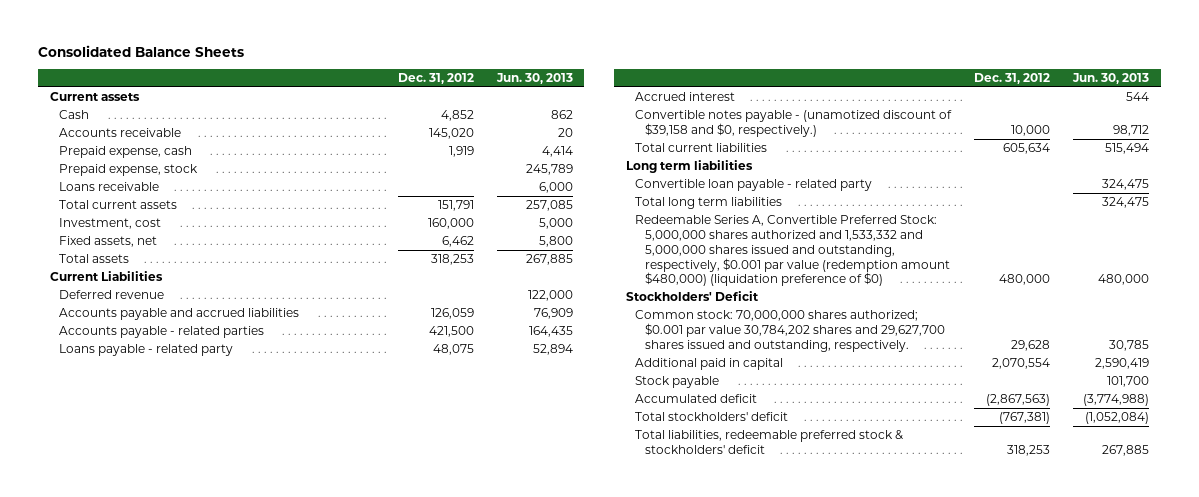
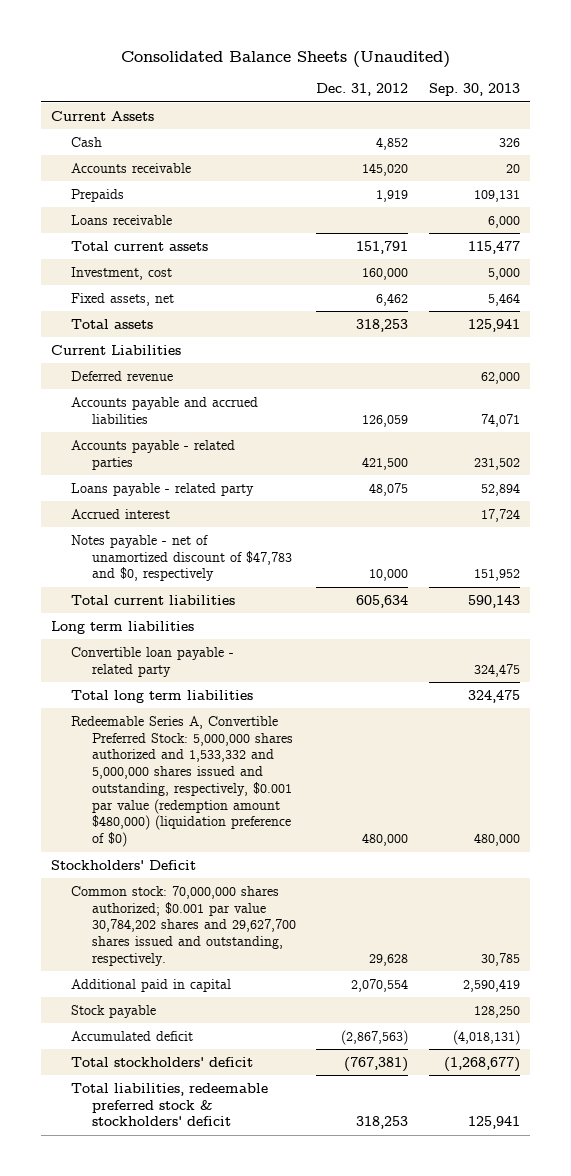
- Consolidated Balance Sheets
+ Consolidated Balance Sheets (Unaudited)
- | Dec. 31, 2012 | Jun. 30, 2013
+ | Dec. 31, 2012 | Sep. 30, 2013
- Current assets
+ Current Assets
- Prepaid expense, cash | 1,919 | 4,414
- Prepaid expense, stock | | 245,789
+ Prepaids | 1,919 | 109,131
- Convertible notes payable - (unamotized discount of $39,158 and $0, respectively.) | 10,000 | 98,712
+ Notes payable - net of unamortized discount of $47,783 and $0, respectively | 10,000 | 151,952

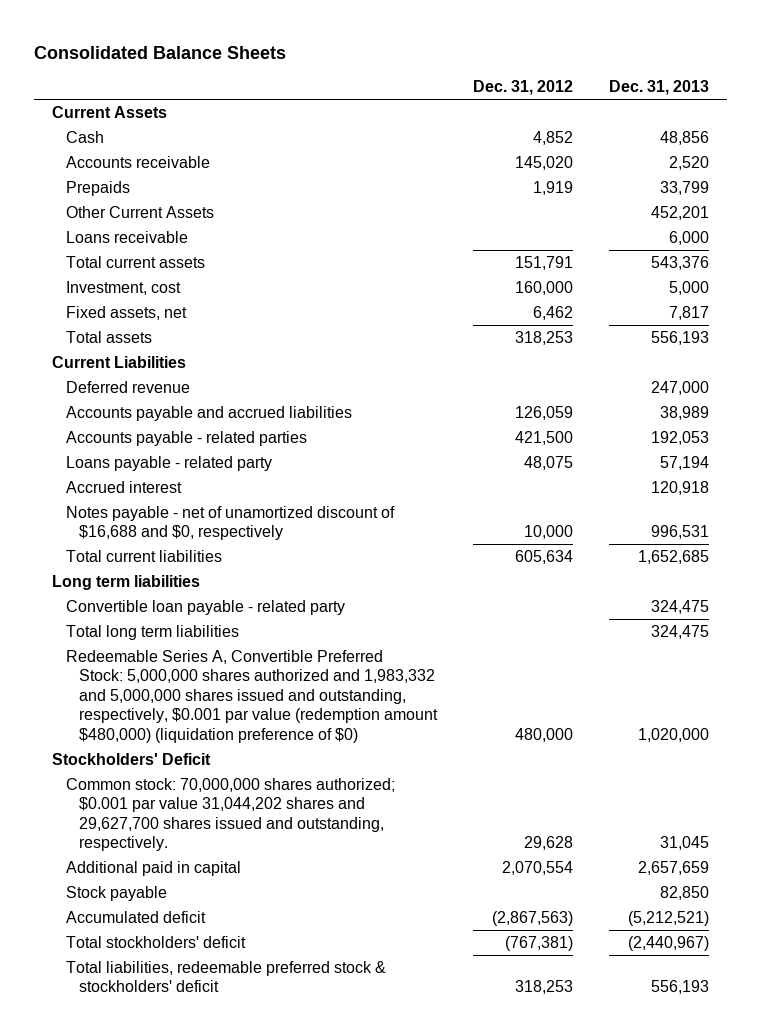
- Consolidated Balance Sheets (Unaudited)
+ Consolidated Balance Sheets
- | Dec. 31, 2012 | Sep. 30, 2013
+ | Dec. 31, 2012 | Dec. 31, 2013
+ Other Current Assets | | 452,201
- Notes payable - net of unamortized discount of $47,783 and $0, respectively | 10,000 | 151,952
+ Notes payable - net of unamortized discount of $16,688 and $0, respectively | 10,000 | 996,531
- Redeemable Series A, Convertible Preferred Stock: 5,000,000 shares authorized and 1,533,332 and 5,000,000 shares issued and outstanding, respectively, $0.001 par value (redemption amount $480,000) (liquidation preference of $0) | 480,000 | 480,000
+ Redeemable Series A, Convertible Preferred Stock: 5,000,000 shares authorized and 1,983,332 and 5,000,000 shares issued and outstanding, respectively, $0.001 par value (redemption amount $480,000) (liquidation preference of $0) | 480,000 | 1,020,000
- Common stock: 70,000,000 shares authorized; $0.001 par value 30,784,202 shares and 29,627,700 shares issued and outstanding, respectively. | 29,628 | 30,785
+ Common stock: 70,000,000 shares authorized; $0.001 par value 31,044,202 shares and 29,627,700 shares issued and outstanding, respectively. | 29,628 | 31,045

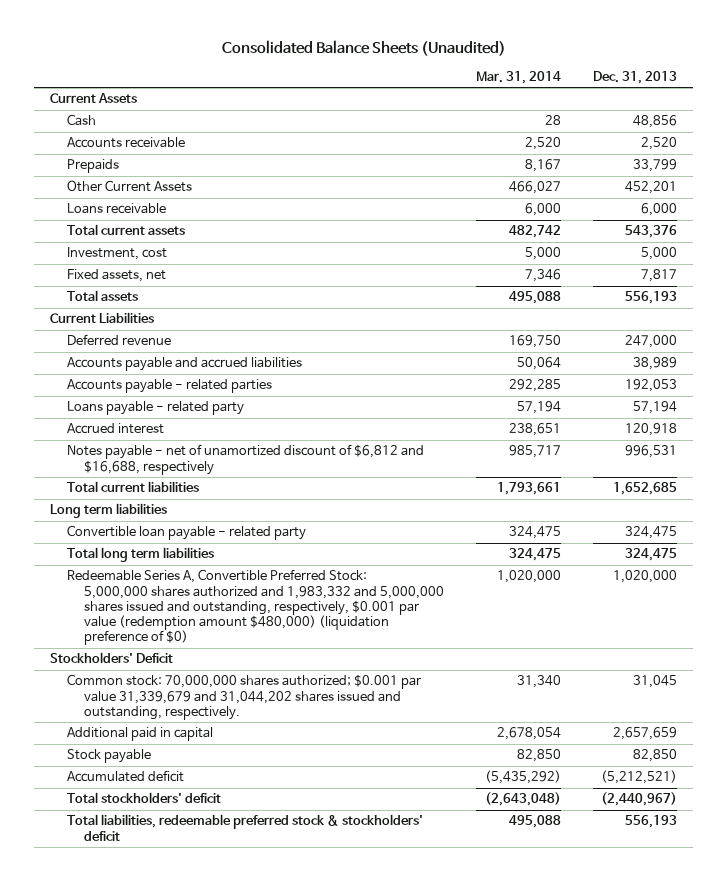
- Consolidated Balance Sheets
+ Consolidated Balance Sheets (Unaudited)
- | Dec. 31, 2012 | Dec. 31, 2013
+ | Mar. 31, 2014 | Dec. 31, 2013
- Notes payable - net of unamortized discount of $16,688 and $0, respectively | 10,000 | 996,531
+ Notes payable - net of unamortized discount of $6,812 and $16,688, respectively | 985,717 | 996,531
- Common stock: 70,000,000 shares authorized; $0.001 par value 31,044,202 shares and 29,627,700 shares issued and outstanding, respectively. | 29,628 | 31,045
+ Common stock: 70,000,000 shares authorized; $0.001 par value 31,339,679 and 31,044,202 shares issued and outstanding, respectively. | 31,340 | 31,045

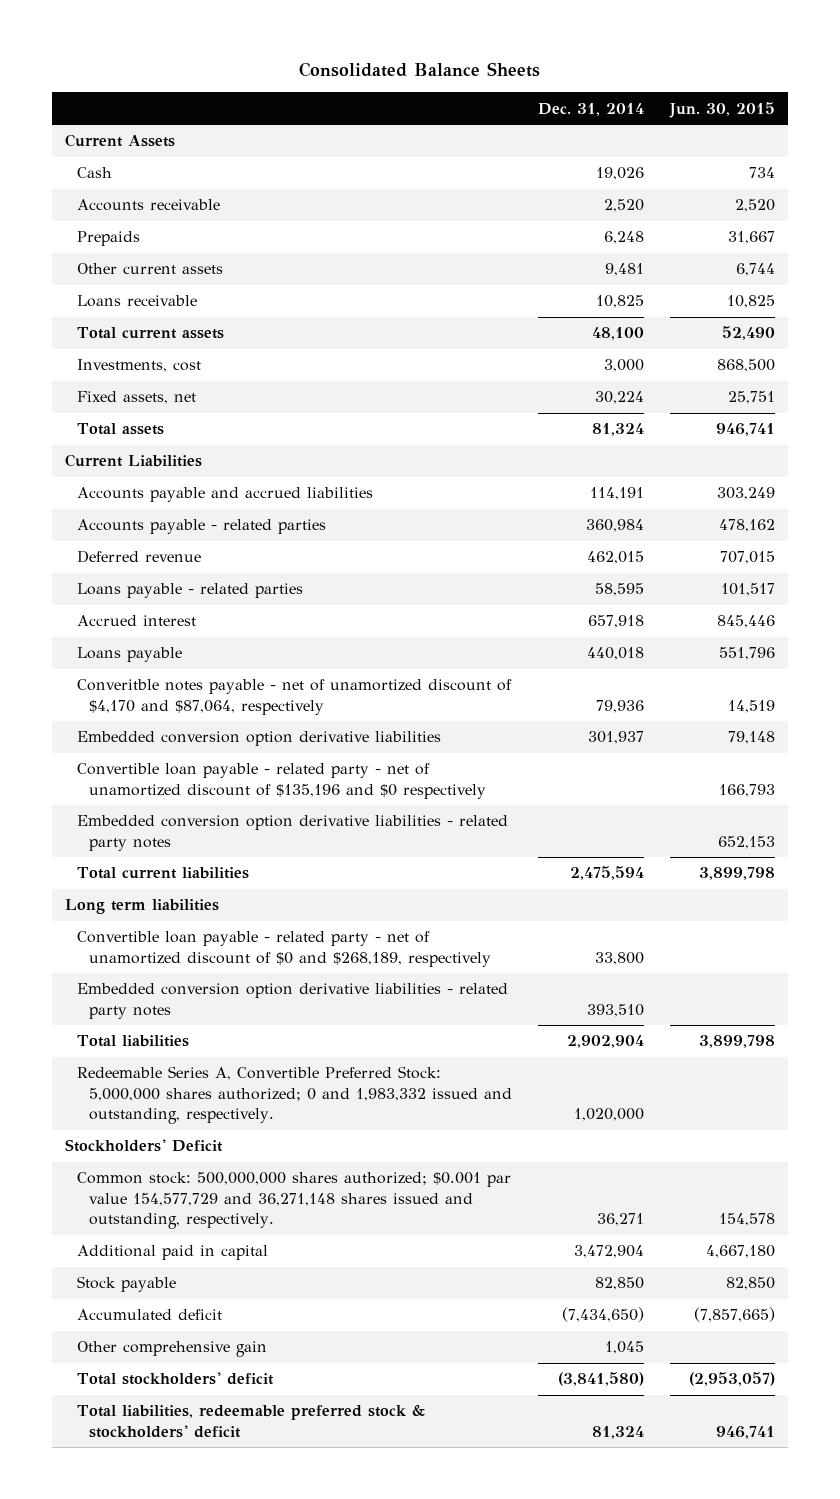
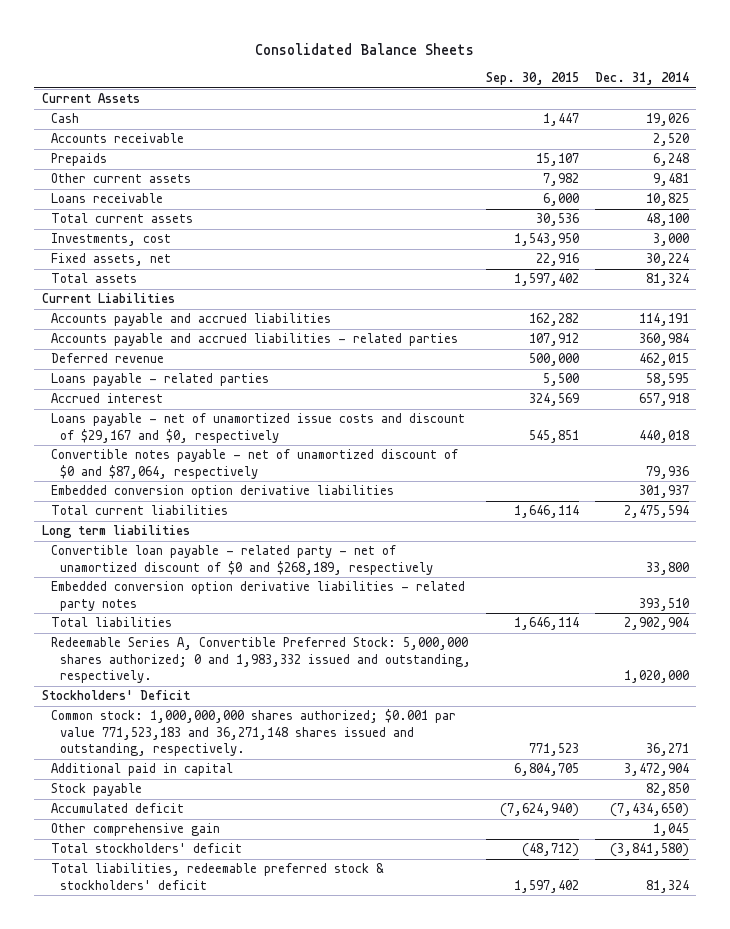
- | Dec. 31, 2014 | Jun. 30, 2015
+ | Sep. 30, 2015 | Dec. 31, 2014
- Accounts payable - related parties | 360,984 | 478,162
+ Accounts payable and accrued liabilities - related parties | 107,912 | 360,984
- Loans payable | 440,018 | 551,796
- Converitble notes payable - net of unamortized discount of $4,170 and $87,064, respectively | 79,936 | 14,519
+ Loans payable - net of unamortized issue costs and discount of $29,167 and $0, respectively | 545,851 | 440,018
+ Convertible notes payable - net of unamortized discount of $0 and $87,064, respectively | | 79,936
- Convertible loan payable - related party - net of unamortized discount of $135,196 and $0 respectively | | 166,793
- Embedded conversion option derivative liabilities - related party notes | | 652,153
- Common stock: 500,000,000 shares authorized; $0.001 par value 154,577,729 and 36,271,148 shares issued and outstanding, respectively. | 36,271 | 154,578
+ Common stock: 1,000,000,000 shares authorized; $0.001 par value 771,523,183 and 36,271,148 shares issued and outstanding, respectively. | 771,523 | 36,271

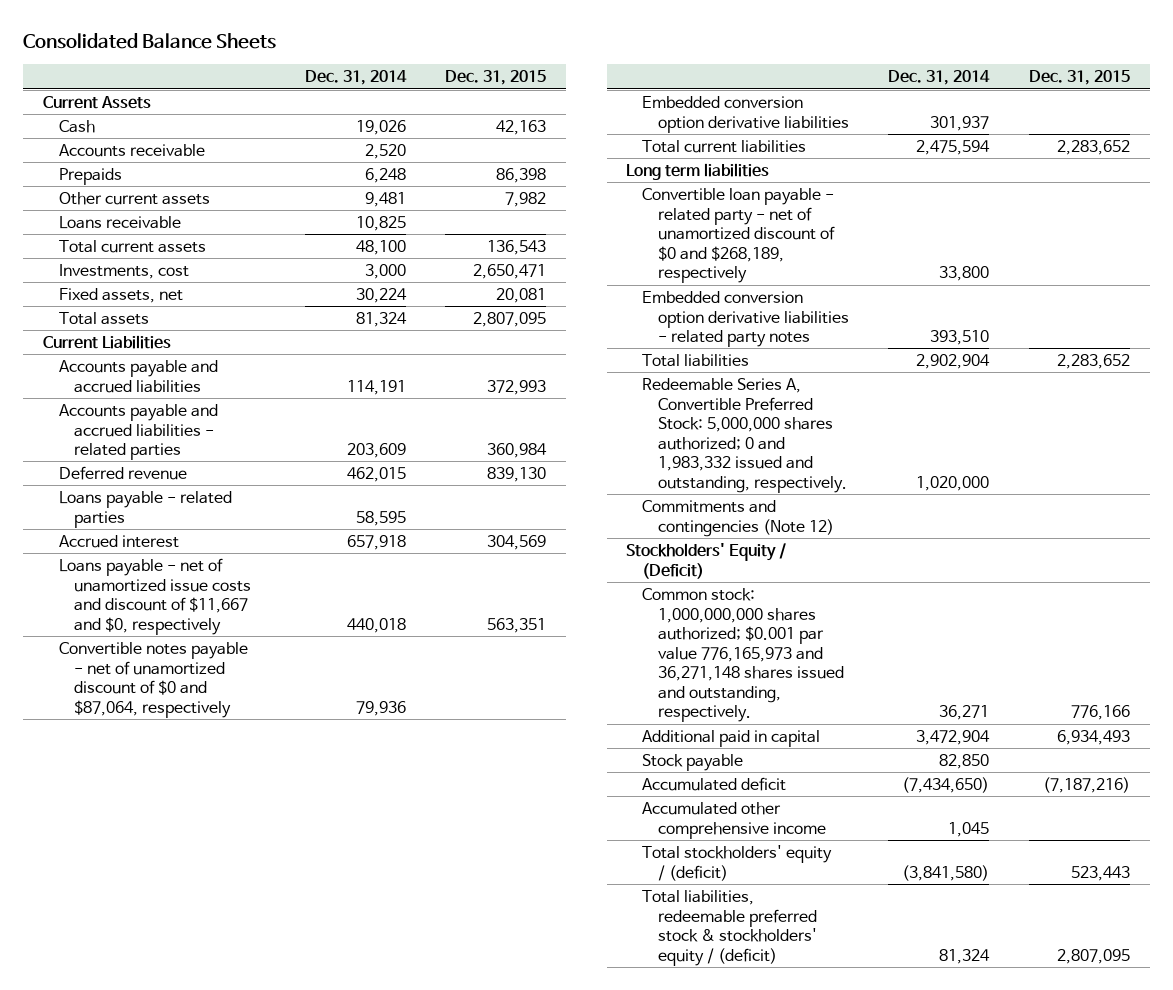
- | Sep. 30, 2015 | Dec. 31, 2014
+ | Dec. 31, 2014 | Dec. 31, 2015
- Accounts payable and accrued liabilities - related parties | 107,912 | 360,984
+ Accounts payable and accrued liabilities - related parties | 203,609 | 360,984
- Loans payable - net of unamortized issue costs and discount of $29,167 and $0, respectively | 545,851 | 440,018
+ Loans payable - net of unamortized issue costs and discount of $11,667 and $0, respectively | 440,018 | 563,351
- Stockholders' Deficit
- Common stock: 1,000,000,000 shares authorized; $0.001 par value 771,523,183 and 36,271,148 shares issued and outstanding, respectively. | 771,523 | 36,271
+ Commitments and contingencies (Note 12)
+ Stockholders' Equity / (Deficit)
+ Common stock: 1,000,000,000 shares authorized; $0.001 par value 776,165,973 and 36,271,148 shares issued and outstanding, respectively. | 36,271 | 776,166
- Other comprehensive gain | | 1,045
- Total stockholders' deficit | (48,712) | (3,841,580)
- Total liabilities, redeemable preferred stock & stockholders' deficit | 1,597,402 | 81,324
+ Accumulated other comprehensive income | 1,045 |
+ Total stockholders' equity / (deficit) | (3,841,580) | 523,443
+ Total liabilities, redeemable preferred stock & stockholders' equity / (deficit) | 81,324 | 2,807,095

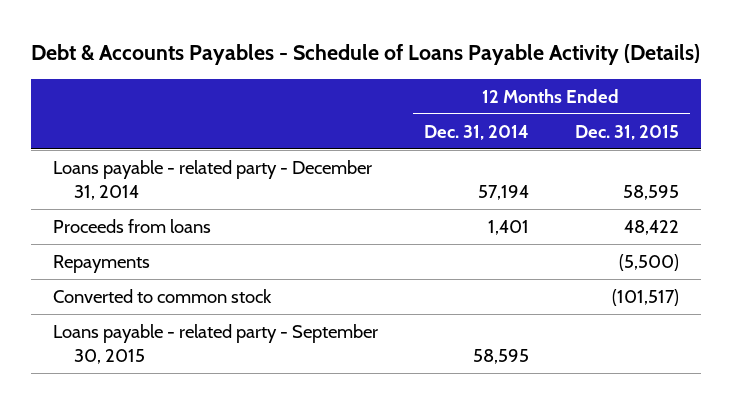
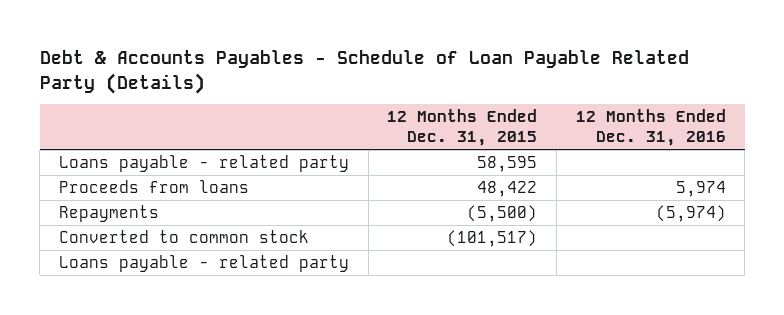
- Debt & Accounts Payables - Schedule of Loans Payable Activity (Details)
+ Debt & Accounts Payables - Schedule of Loan Payable Related Party (Details)
- | 12 Months Ended Dec. 31, 2014 | 12 Months Ended Dec. 31, 2015
+ | 12 Months Ended Dec. 31, 2015 | 12 Months Ended Dec. 31, 2016
- Loans payable - related party - December 31, 2014 | 57,194 | 58,595
+ Loans payable - related party | 58,595 |
- Loans payable - related party - September 30, 2015 | 58,595 |
+ Loans payable - related party

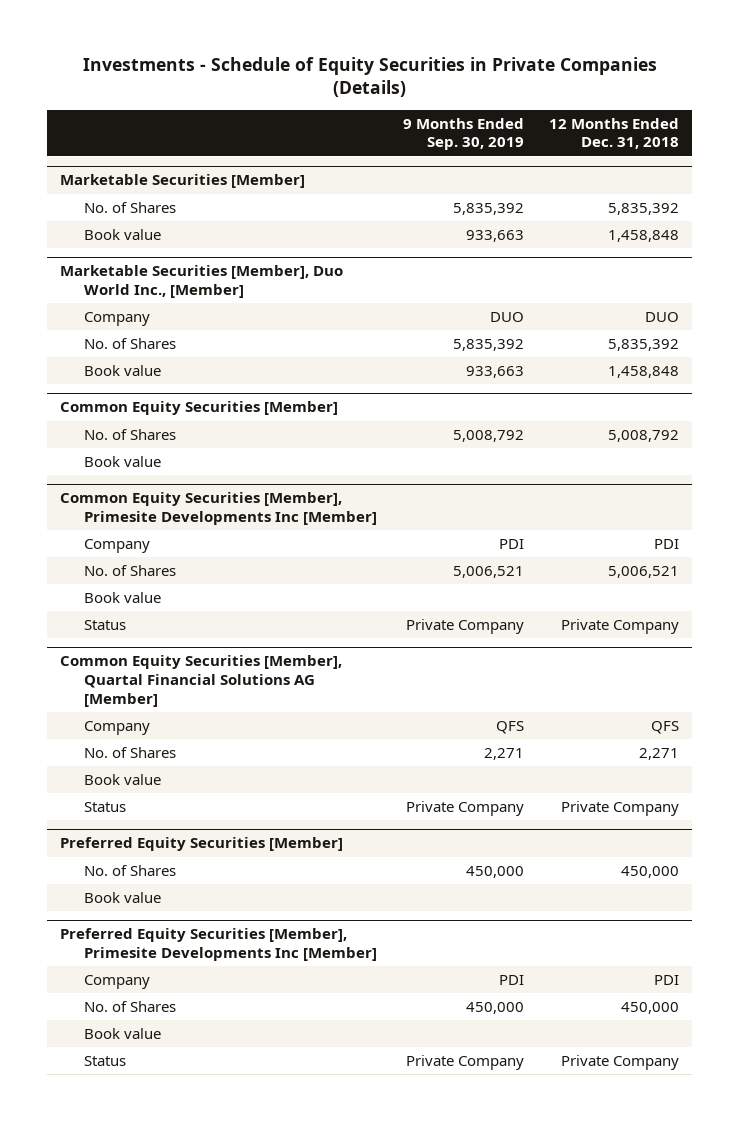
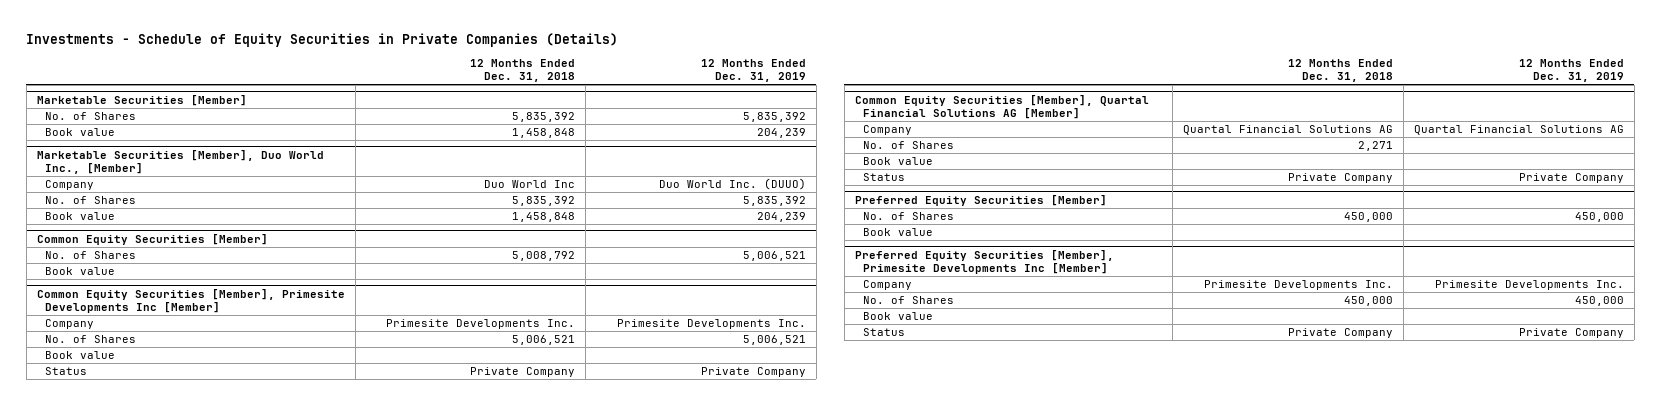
- | 9 Months Ended Sep. 30, 2019 | 12 Months Ended Dec. 31, 2018
+ | 12 Months Ended Dec. 31, 2018 | 12 Months Ended Dec. 31, 2019
@ Marketable Securities [Member], Duo World Inc., [Member]
- Company | DUO | DUO
+ Company | Duo World Inc | Duo World Inc. (DUUO)
@ Common Equity Securities [Member], Primesite Developments Inc [Member]
- Company | PDI | PDI
+ Company | Primesite Developments Inc. | Primesite Developments Inc.
@ Common Equity Securities [Member], Quartal Financial Solutions AG [Member]
- Company | QFS | QFS
+ Company | Quartal Financial Solutions AG | Quartal Financial Solutions AG
@ Preferred Equity Securities [Member], Primesite Developments Inc [Member]
- Company | PDI | PDI
+ Company | Primesite Developments Inc. | Primesite Developments Inc.

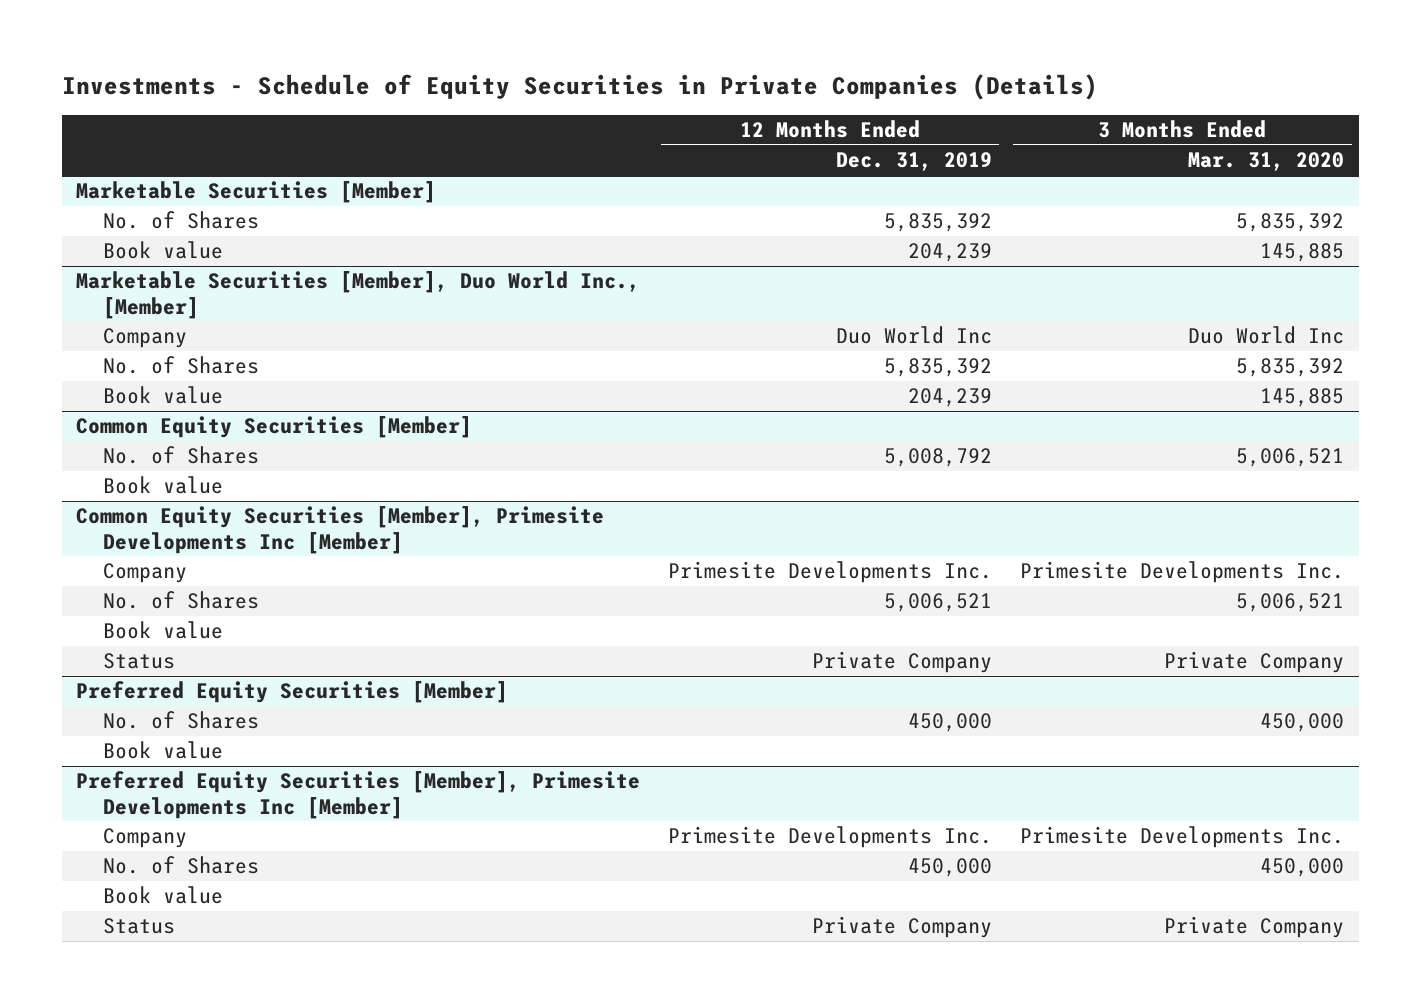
- | 12 Months Ended Dec. 31, 2018 | 12 Months Ended Dec. 31, 2019
+ | 12 Months Ended Dec. 31, 2019 | 3 Months Ended Mar. 31, 2020
@ Marketable Securities [Member], Duo World Inc., [Member]
- Company | Duo World Inc | Duo World Inc. (DUUO)
+ Company | Duo World Inc | Duo World Inc
@ Common Equity Securities [Member]
- No. of Shares | 5,008,792 | 5,006,521
+ No. of Shares | 5,008,792 | 5,006,521
- Common Equity Securities [Member], Quartal Financial Solutions AG [Member]
- Company | Quartal Financial Solutions AG | Quartal Financial Solutions AG
- No. of Shares | 2,271 |
- Book value
- Status | Private Company | Private Company

